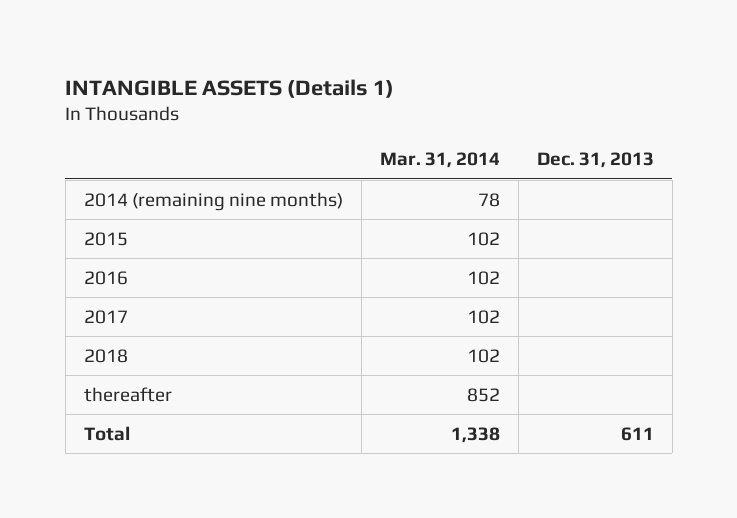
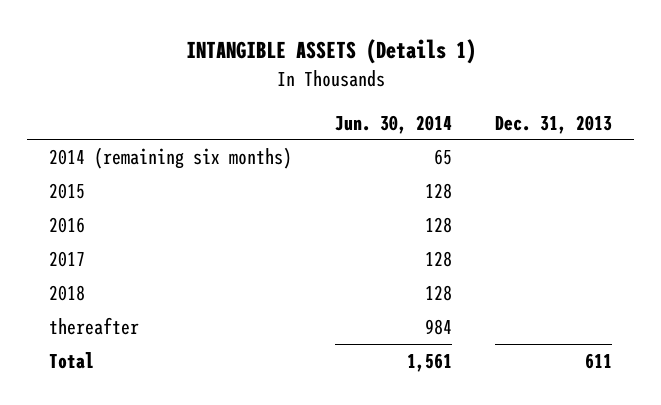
- | Mar. 31, 2014 | Dec. 31, 2013
+ | Jun. 30, 2014 | Dec. 31, 2013
- 2014 (remaining nine months) | 78 |
+ 2014 (remaining six months) | 65 |

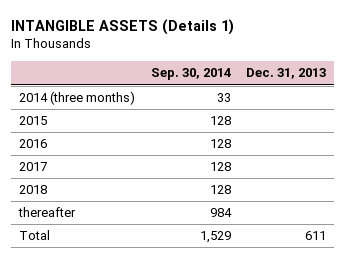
- | Jun. 30, 2014 | Dec. 31, 2013
+ | Sep. 30, 2014 | Dec. 31, 2013
- 2014 (remaining six months) | 65 |
+ 2014 (three months) | 33 |

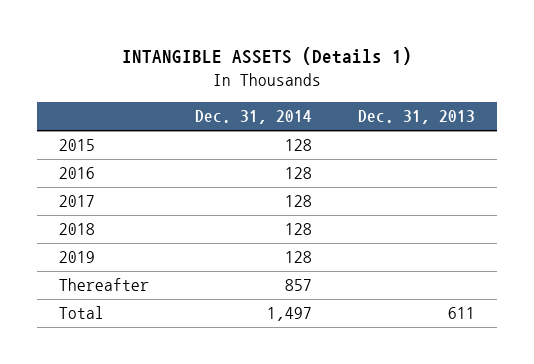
- | Sep. 30, 2014 | Dec. 31, 2013
+ | Dec. 31, 2014 | Dec. 31, 2013
- 2014 (three months) | 33 |
- thereafter | 984 |
+ 2019 | 128 |
+ Thereafter | 857 |

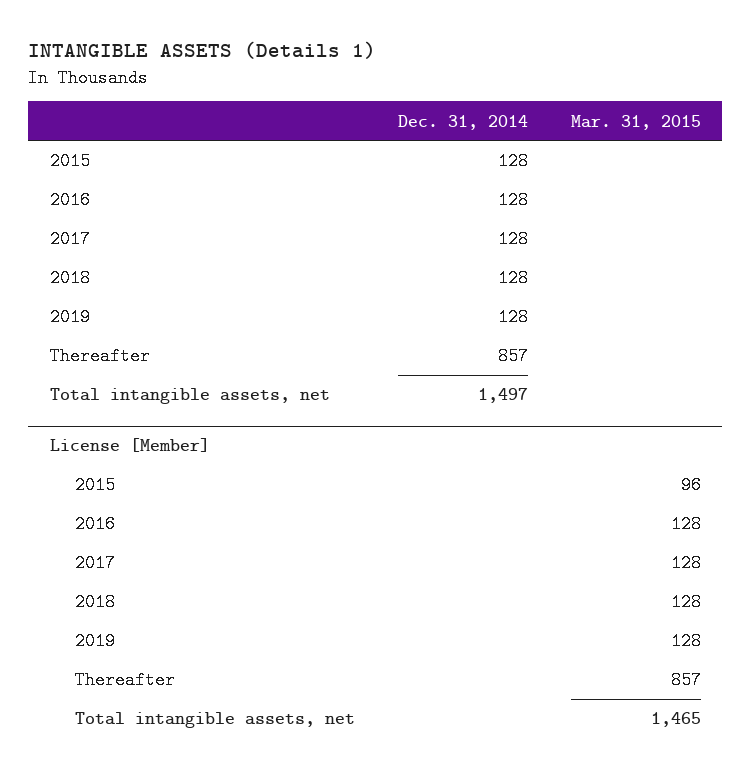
- | Dec. 31, 2014 | Dec. 31, 2013
+ | Dec. 31, 2014 | Mar. 31, 2015
- Total | 1,497 | 611
+ Total intangible assets, net | 1,497 |
+ License [Member]
+ 2015 | | 96
+ 2016 | | 128
+ 2017 | | 128
+ 2018 | | 128
+ 2019 | | 128
+ Thereafter | | 857
+ Total intangible assets, net | | 1,465

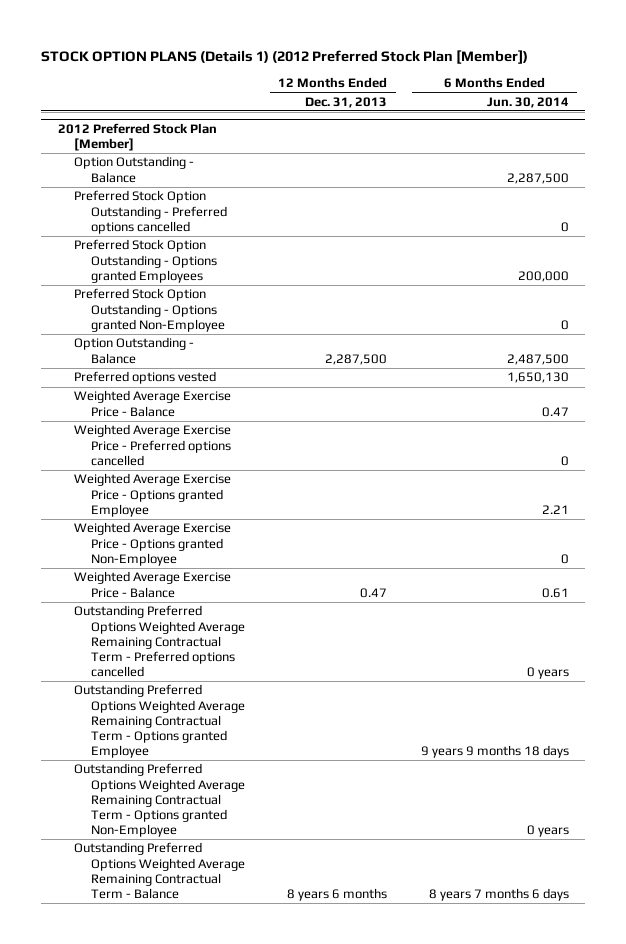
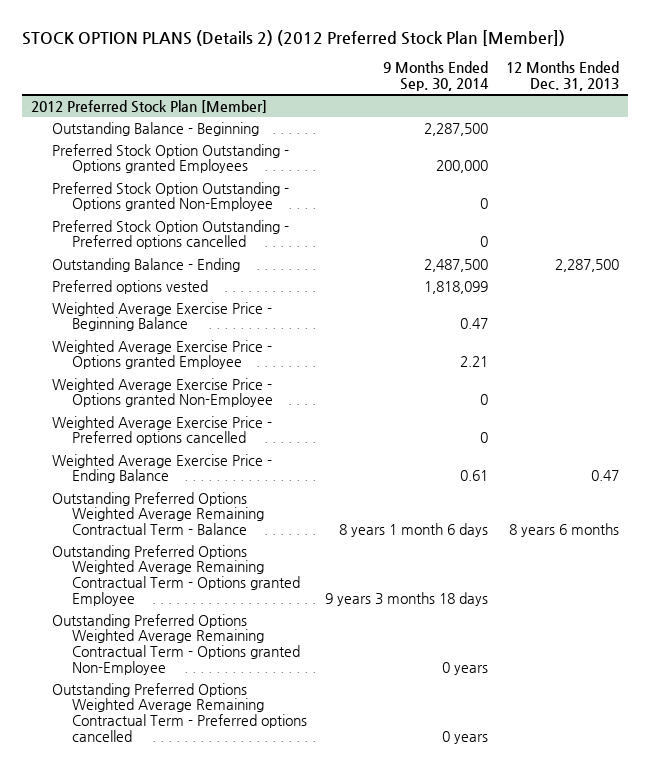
- STOCK OPTION PLANS (Details 1) (2012 Preferred Stock Plan [Member])
+ STOCK OPTION PLANS (Details 2) (2012 Preferred Stock Plan [Member])
- | 12 Months Ended Dec. 31, 2013 | 6 Months Ended Jun. 30, 2014
+ | 9 Months Ended Sep. 30, 2014 | 12 Months Ended Dec. 31, 2013
@ 2012 Preferred Stock Plan [Member]
- Option Outstanding - Balance | | 2,287,500
+ Outstanding Balance - Beginning | 2,287,500 |
- Option Outstanding - Balance | 2,287,500 | 2,487,500
moved down: Preferred Stock Option Outstanding - Preferred options cancelled | 0 |
+ Outstanding Balance - Ending | 2,487,500 | 2,287,500
- Weighted Average Exercise Price - Balance | | 0.47
+ Weighted Average Exercise Price - Beginning Balance | 0.47 |
- Weighted Average Exercise Price - Balance | 0.47 | 0.61
moved down: Weighted Average Exercise Price - Preferred options cancelled | 0 |
+ Weighted Average Exercise Price - Ending Balance | 0.61 | 0.47
moved up: Outstanding Preferred Options Weighted Average Remaining Contractual Term - Balance | 8 years 1 month 6 days | 8 years 6 months
moved down: Outstanding Preferred Options Weighted Average Remaining Contractual Term - Preferred options cancelled | 0 years |

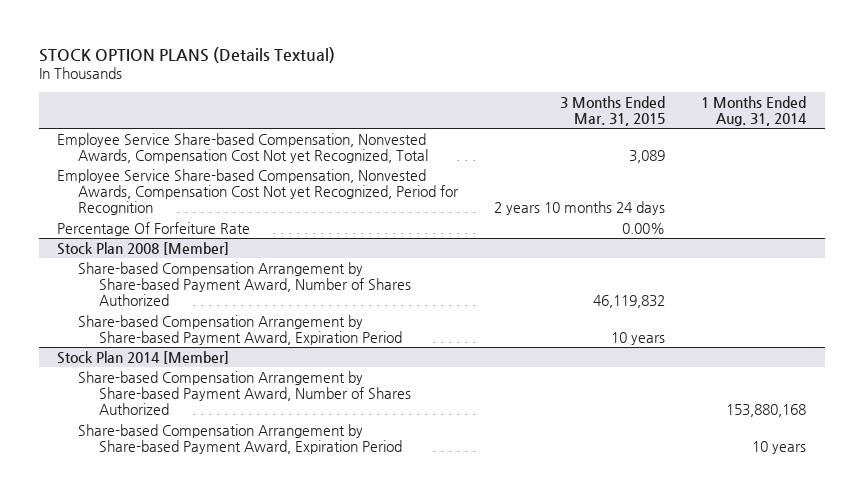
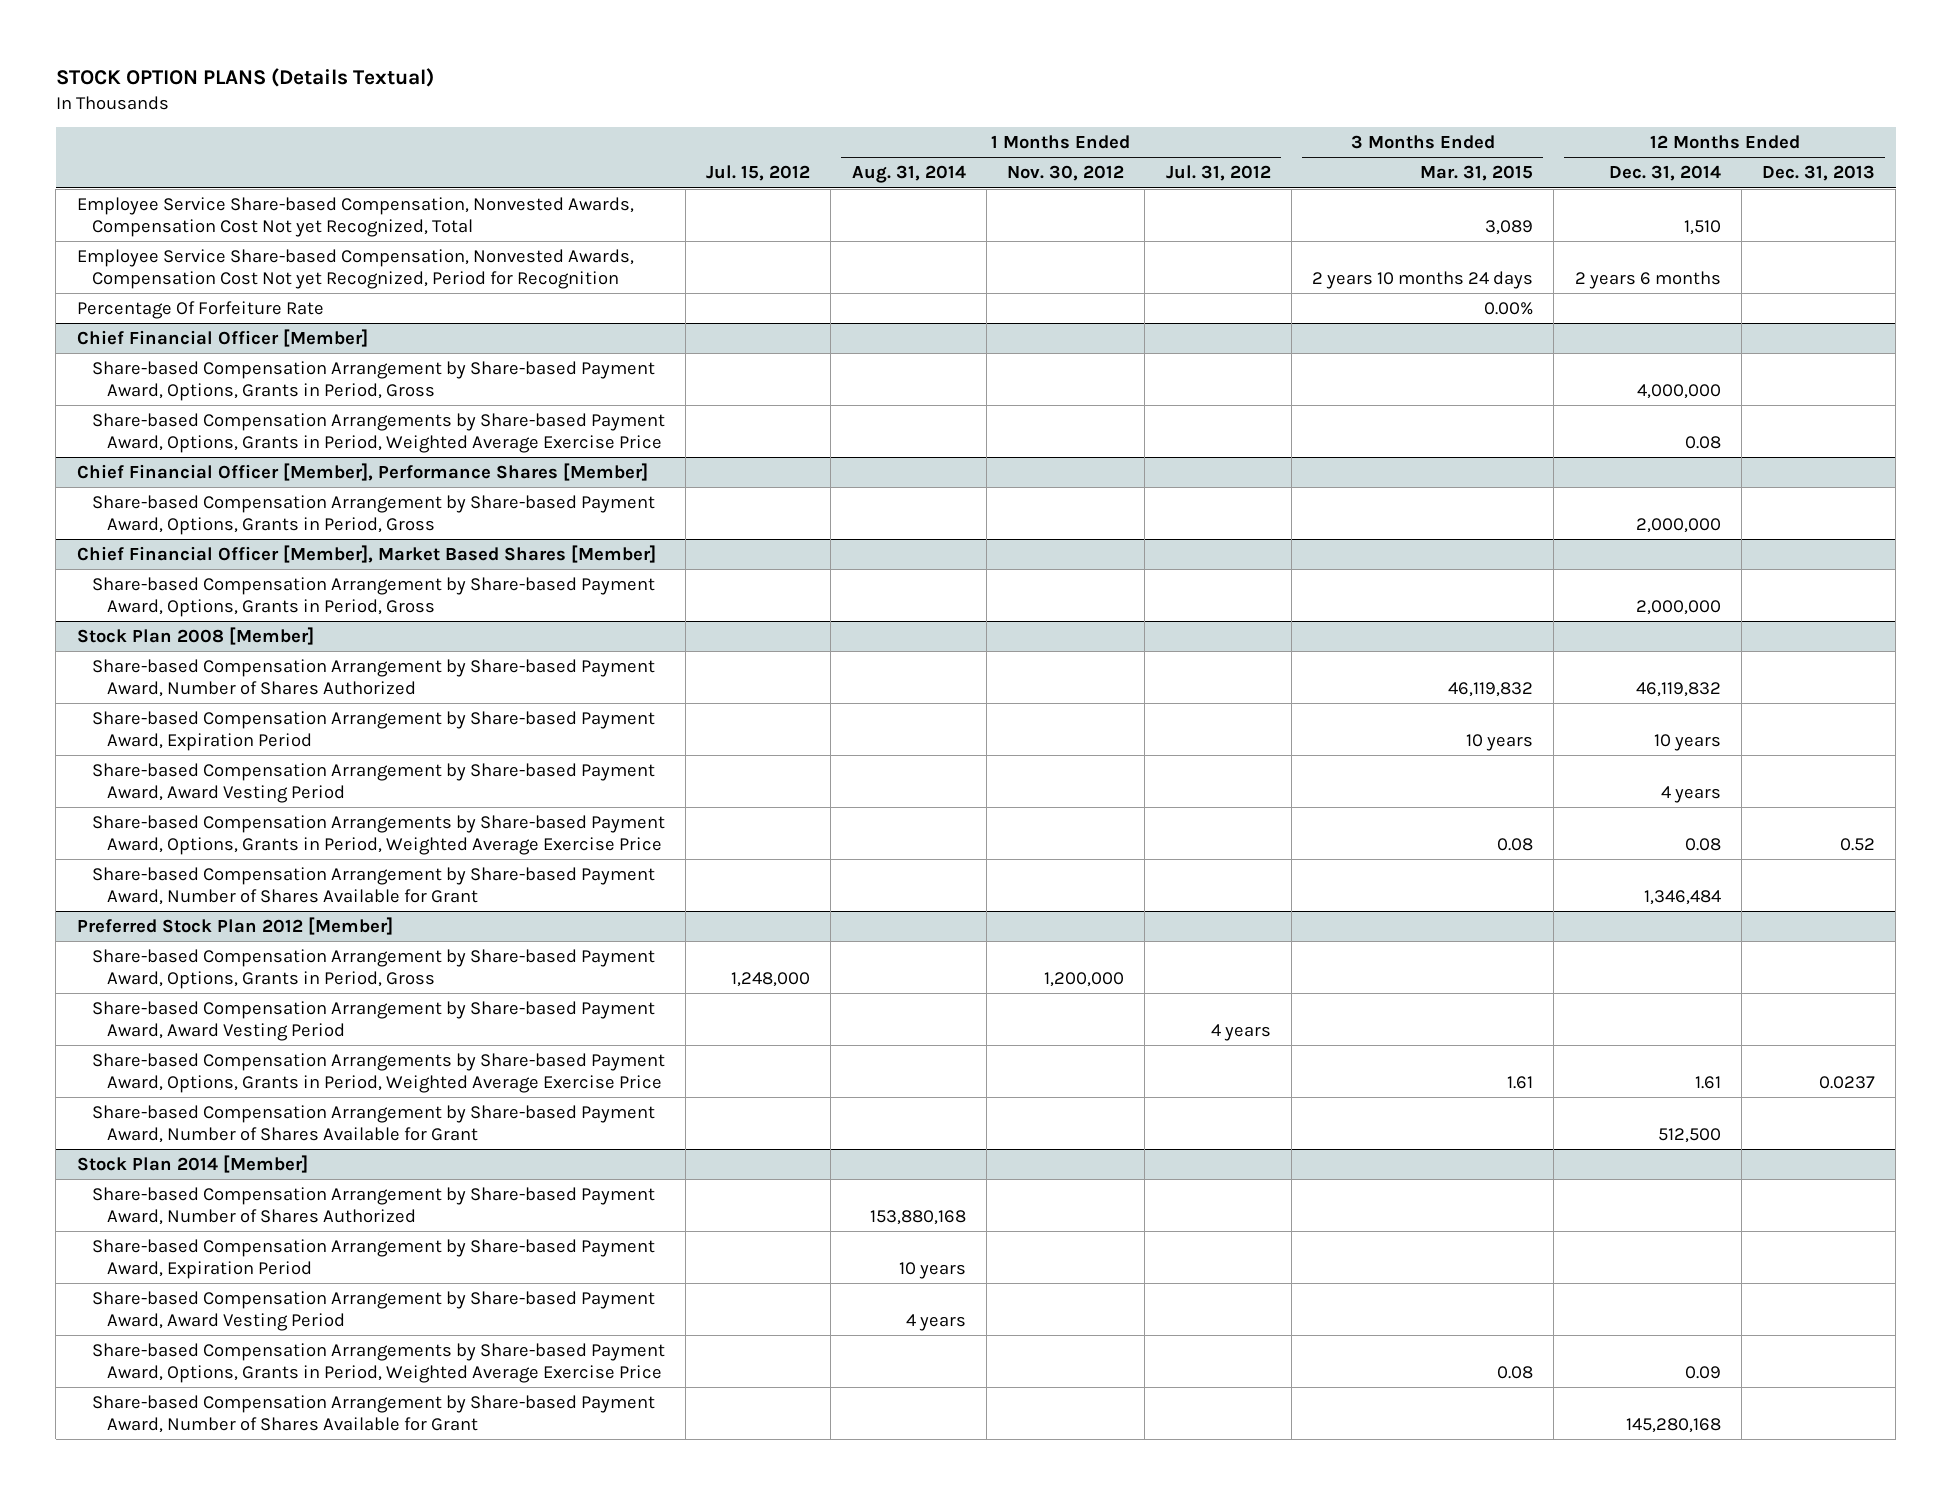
- | 3 Months Ended Mar. 31, 2015 | 1 Months Ended Aug. 31, 2014
+ | Jul. 15, 2012 | 1 Months Ended Aug. 31, 2014 | 1 Months Ended Nov. 30, 2012 | 1 Months Ended Jul. 31, 2012 | 3 Months Ended Mar. 31, 2015 | 12 Months Ended Dec. 31, 2014 | 12 Months Ended Dec. 31, 2013
+ Chief Financial Officer [Member]
+ Share-based Compensation Arrangement by Share-based Payment Award, Options, Grants in Period, Gross | | | | | | 4,000,000 |
+ Share-based Compensation Arrangements by Share-based Payment Award, Options, Grants in Period, Weighted Average Exercise Price | | | | | | 0.08 |
+ Chief Financial Officer [Member], Performance Shares [Member]
+ Share-based Compensation Arrangement by Share-based Payment Award, Options, Grants in Period, Gross | | | | | | 2,000,000 |
+ Chief Financial Officer [Member], Market Based Shares [Member]
+ Share-based Compensation Arrangement by Share-based Payment Award, Options, Grants in Period, Gross | | | | | | 2,000,000 |
@ Stock Plan 2008 [Member]
+ Share-based Compensation Arrangement by Share-based Payment Award, Award Vesting Period | | | | | | 4 years |
+ Share-based Compensation Arrangements by Share-based Payment Award, Options, Grants in Period, Weighted Average Exercise Price | | | | | 0.08 | 0.08 | 0.52
+ Share-based Compensation Arrangement by Share-based Payment Award, Number of Shares Available for Grant | | | | | | 1,346,484 |
+ Preferred Stock Plan 2012 [Member]
+ Share-based Compensation Arrangement by Share-based Payment Award, Options, Grants in Period, Gross | 1,248,000 | | 1,200,000 | | | |
+ Share-based Compensation Arrangement by Share-based Payment Award, Award Vesting Period | | | | 4 years | | |
+ Share-based Compensation Arrangements by Share-based Payment Award, Options, Grants in Period, Weighted Average Exercise Price | | | | | 1.61 | 1.61 | 0.0237
+ Share-based Compensation Arrangement by Share-based Payment Award, Number of Shares Available for Grant | | | | | | 512,500 |
@ Stock Plan 2014 [Member]
+ Share-based Compensation Arrangement by Share-based Payment Award, Award Vesting Period | | 4 years | | | | |
+ Share-based Compensation Arrangements by Share-based Payment Award, Options, Grants in Period, Weighted Average Exercise Price | | | | | 0.08 | 0.09 |
+ Share-based Compensation Arrangement by Share-based Payment Award, Number of Shares Available for Grant | | | | | | 145,280,168 |

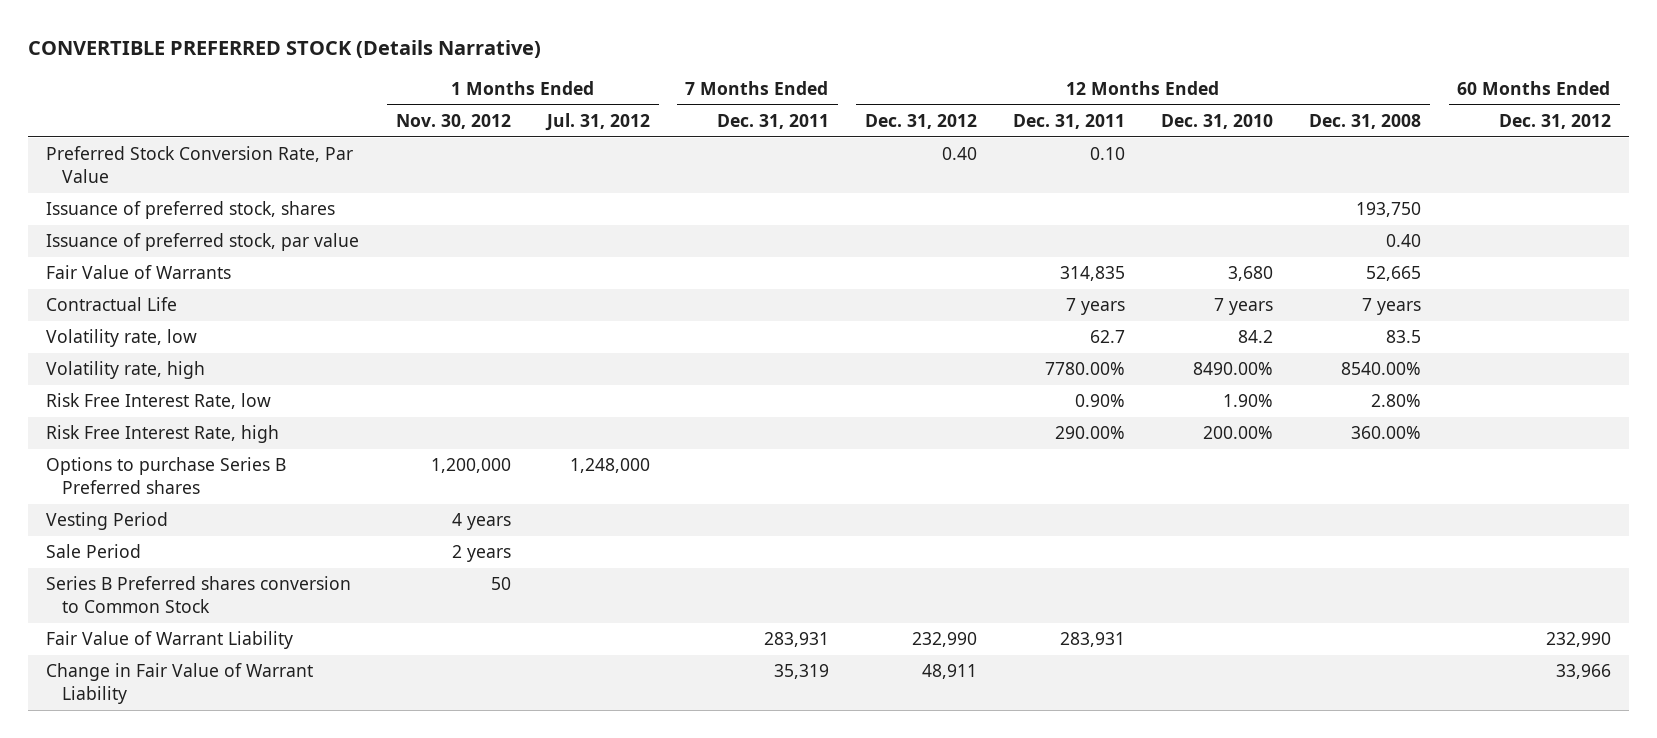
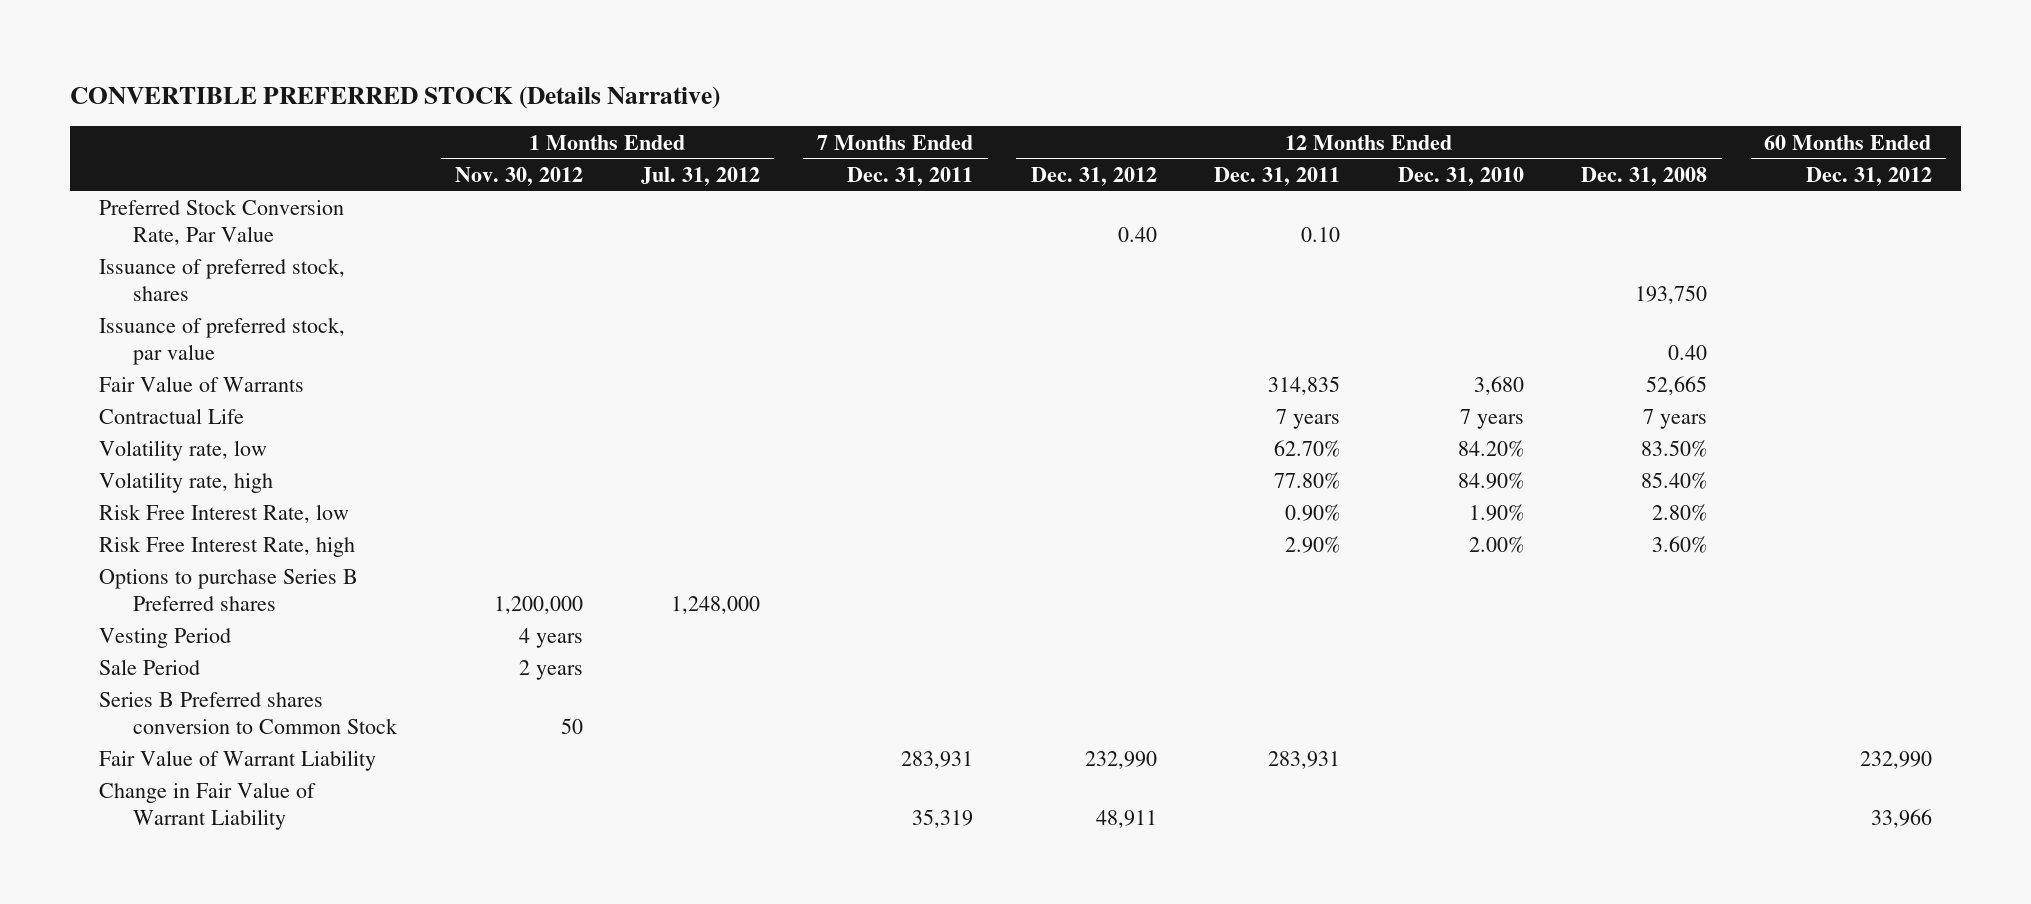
- Volatility rate, low | | | | | 62.7 | 84.2 | 83.5 |
- Volatility rate, high | | | | | 7780.00% | 8490.00% | 8540.00% |
+ Volatility rate, low | | | | | 62.70% | 84.20% | 83.50% |
+ Volatility rate, high | | | | | 77.80% | 84.90% | 85.40% |
- Risk Free Interest Rate, high | | | | | 290.00% | 200.00% | 360.00% |
+ Risk Free Interest Rate, high | | | | | 2.90% | 2.00% | 3.60% |

